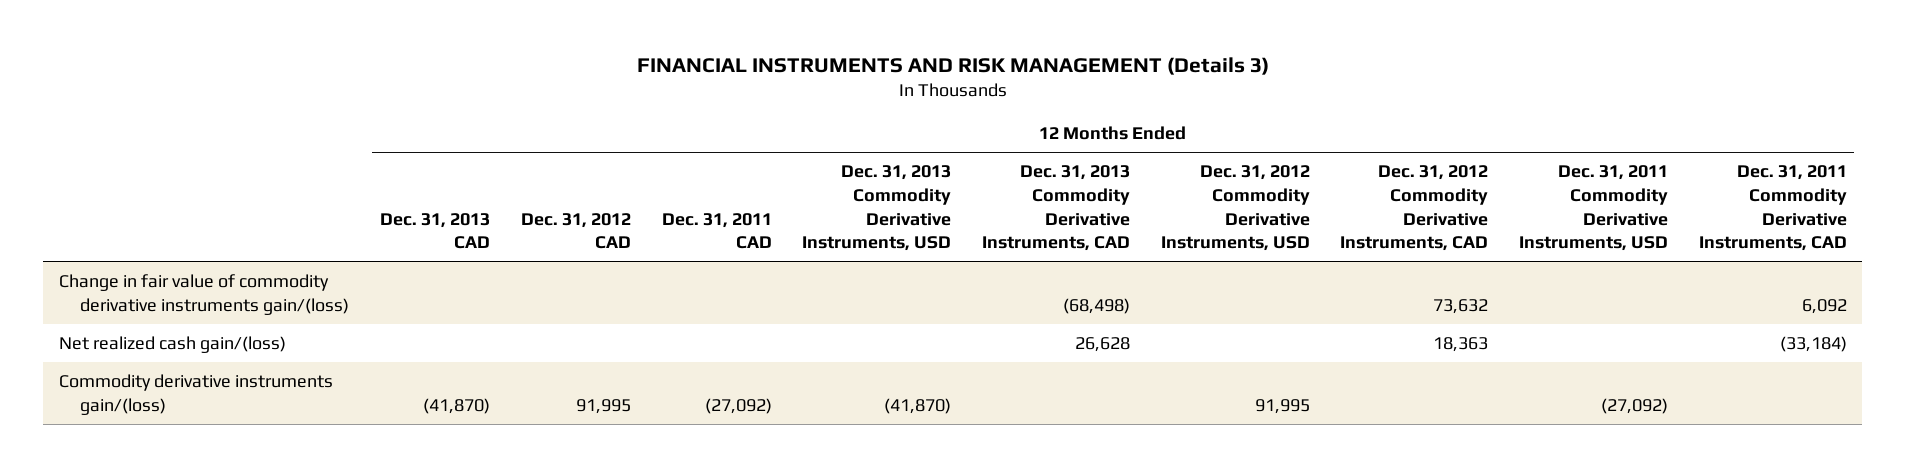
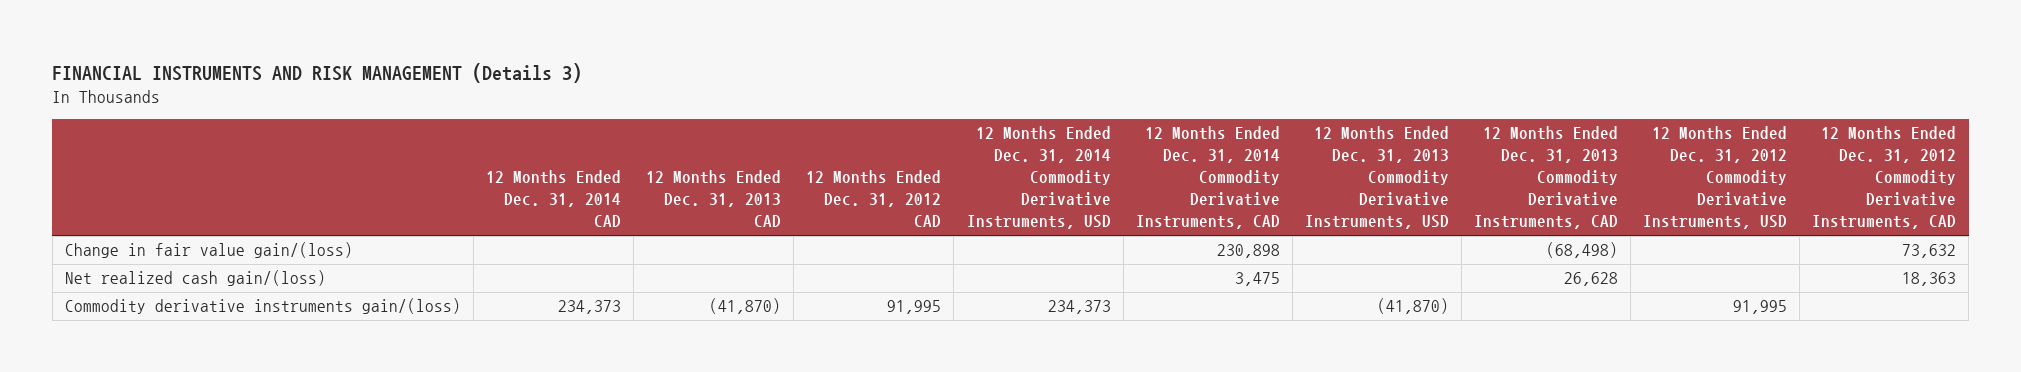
- | 12 Months Ended Dec. 31, 2013 CAD | 12 Months Ended Dec. 31, 2012 CAD | 12 Months Ended Dec. 31, 2011 CAD | 12 Months Ended Dec. 31, 2013 Commodity Derivative Instruments, USD | 12 Months Ended Dec. 31, 2013 Commodity Derivative Instruments, CAD | 12 Months Ended Dec. 31, 2012 Commodity Derivative Instruments, USD | 12 Months Ended Dec. 31, 2012 Commodity Derivative Instruments, CAD | 12 Months Ended Dec. 31, 2011 Commodity Derivative Instruments, USD | 12 Months Ended Dec. 31, 2011 Commodity Derivative Instruments, CAD
+ | 12 Months Ended Dec. 31, 2014 CAD | 12 Months Ended Dec. 31, 2013 CAD | 12 Months Ended Dec. 31, 2012 CAD | 12 Months Ended Dec. 31, 2014 Commodity Derivative Instruments, USD | 12 Months Ended Dec. 31, 2014 Commodity Derivative Instruments, CAD | 12 Months Ended Dec. 31, 2013 Commodity Derivative Instruments, USD | 12 Months Ended Dec. 31, 2013 Commodity Derivative Instruments, CAD | 12 Months Ended Dec. 31, 2012 Commodity Derivative Instruments, USD | 12 Months Ended Dec. 31, 2012 Commodity Derivative Instruments, CAD
- Change in fair value of commodity derivative instruments gain/(loss) | | | | | (68,498) | | 73,632 | | 6,092
+ Change in fair value gain/(loss) | | | | | 230,898 | | (68,498) | | 73,632

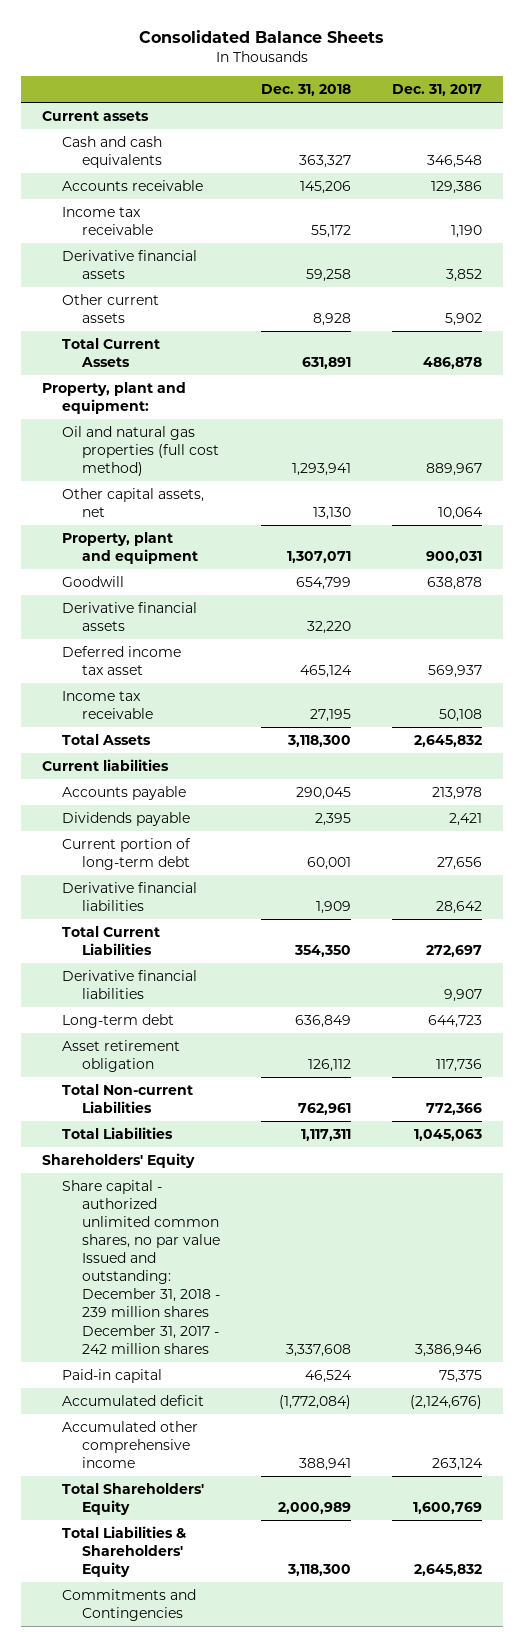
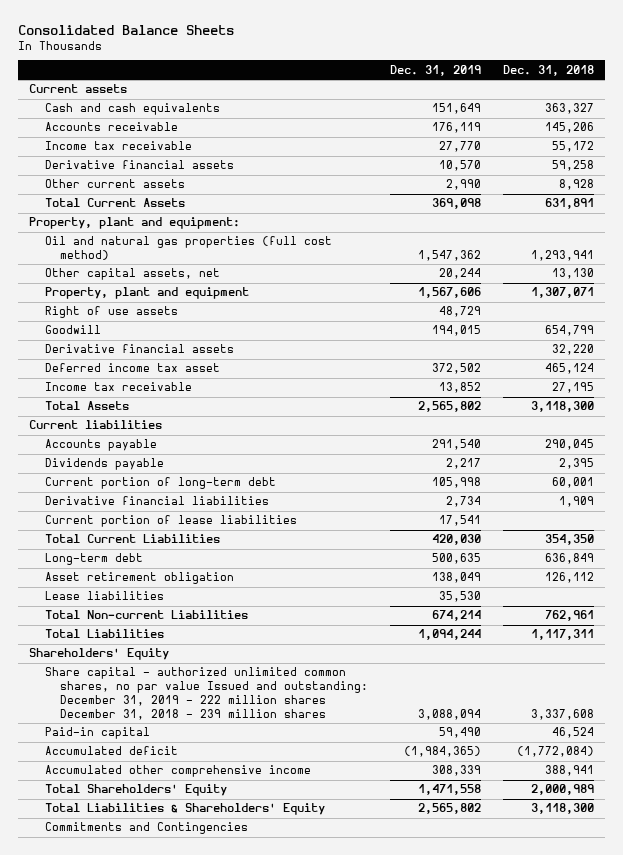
- | Dec. 31, 2018 | Dec. 31, 2017
+ | Dec. 31, 2019 | Dec. 31, 2018
+ Right of use assets | 48,729 |
+ Current portion of lease liabilities | 17,541 |
- Derivative financial liabilities | | 9,907
+ Lease liabilities | 35,530 |
- Share capital - authorized unlimited common shares, no par value Issued and outstanding: December 31, 2018 - 239 million shares December 31, 2017 - 242 million shares | 3,337,608 | 3,386,946
+ Share capital - authorized unlimited common shares, no par value Issued and outstanding: December 31, 2019 - 222 million shares December 31, 2018 - 239 million shares | 3,088,094 | 3,337,608

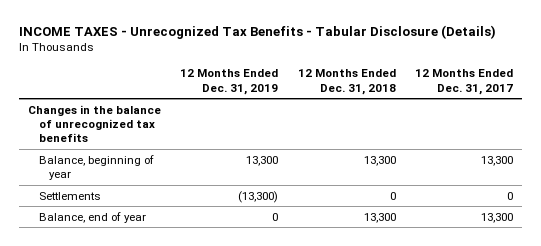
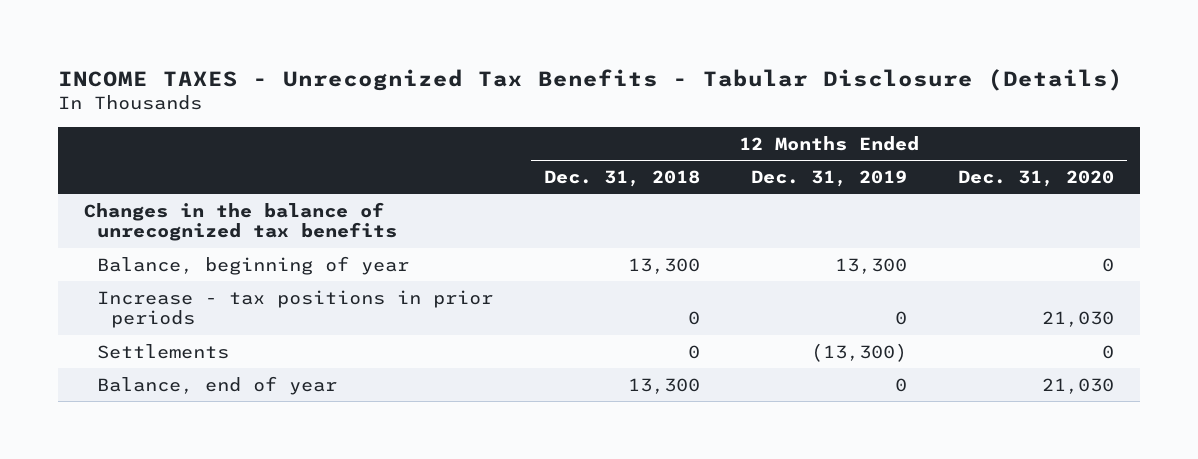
- | 12 Months Ended Dec. 31, 2019 | 12 Months Ended Dec. 31, 2018 | 12 Months Ended Dec. 31, 2017
+ | 12 Months Ended Dec. 31, 2018 | 12 Months Ended Dec. 31, 2019 | 12 Months Ended Dec. 31, 2020
+ Increase - tax positions in prior periods | 0 | 0 | 21,030

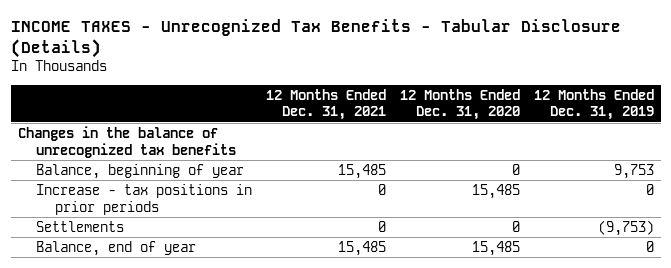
- | 12 Months Ended Dec. 31, 2018 | 12 Months Ended Dec. 31, 2019 | 12 Months Ended Dec. 31, 2020
+ | 12 Months Ended Dec. 31, 2021 | 12 Months Ended Dec. 31, 2020 | 12 Months Ended Dec. 31, 2019
- Balance, beginning of year | 13,300 | 13,300 | 0
- Increase - tax positions in prior periods | 0 | 0 | 21,030
- Settlements | 0 | (13,300) | 0
- Balance, end of year | 13,300 | 0 | 21,030
+ Balance, beginning of year | 15,485 | 0 | 9,753
+ Increase - tax positions in prior periods | 0 | 15,485 | 0
+ Settlements | 0 | 0 | (9,753)
+ Balance, end of year | 15,485 | 15,485 | 0

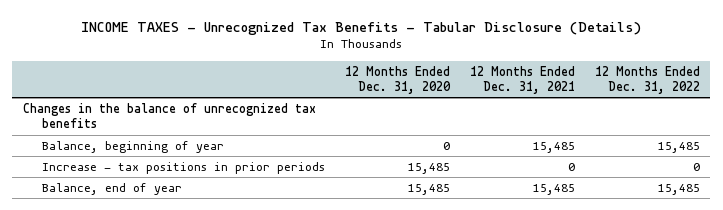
- | 12 Months Ended Dec. 31, 2021 | 12 Months Ended Dec. 31, 2020 | 12 Months Ended Dec. 31, 2019
+ | 12 Months Ended Dec. 31, 2020 | 12 Months Ended Dec. 31, 2021 | 12 Months Ended Dec. 31, 2022
- Settlements | 0 | 0 | (9,753)

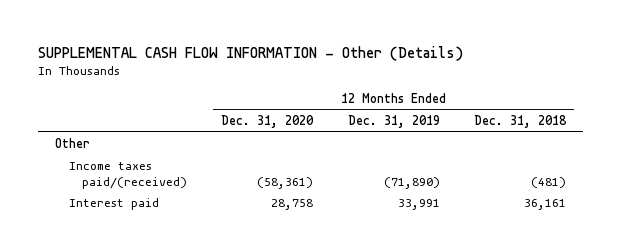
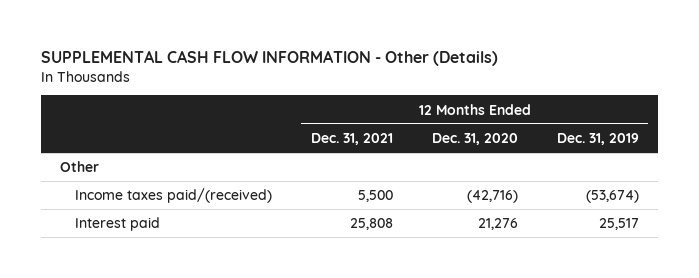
- | 12 Months Ended Dec. 31, 2020 | 12 Months Ended Dec. 31, 2019 | 12 Months Ended Dec. 31, 2018
+ | 12 Months Ended Dec. 31, 2021 | 12 Months Ended Dec. 31, 2020 | 12 Months Ended Dec. 31, 2019
- Income taxes paid/(received) | (58,361) | (71,890) | (481)
- Interest paid | 28,758 | 33,991 | 36,161
+ Income taxes paid/(received) | 5,500 | (42,716) | (53,674)
+ Interest paid | 25,808 | 21,276 | 25,517

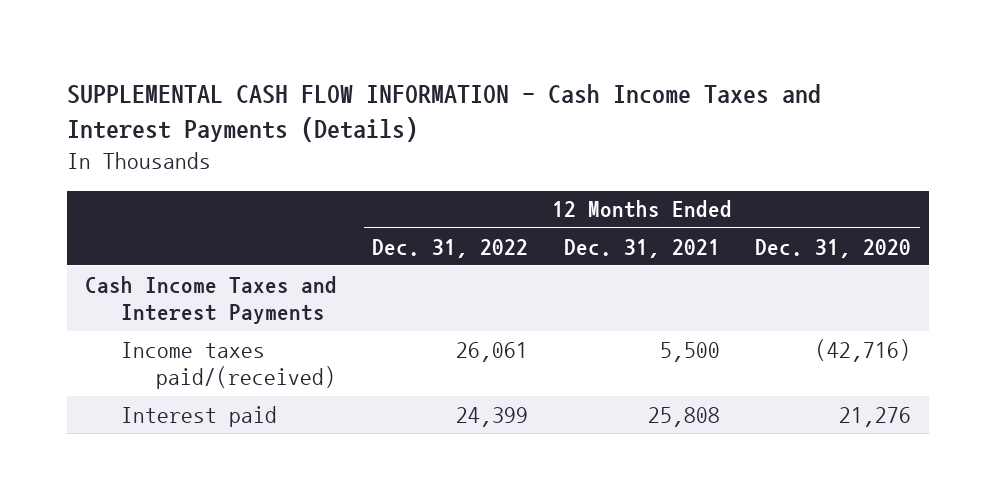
- SUPPLEMENTAL CASH FLOW INFORMATION - Other (Details)
+ SUPPLEMENTAL CASH FLOW INFORMATION - Cash Income Taxes and Interest Payments (Details)
- | 12 Months Ended Dec. 31, 2021 | 12 Months Ended Dec. 31, 2020 | 12 Months Ended Dec. 31, 2019
+ | 12 Months Ended Dec. 31, 2022 | 12 Months Ended Dec. 31, 2021 | 12 Months Ended Dec. 31, 2020
- Other
+ Cash Income Taxes and Interest Payments

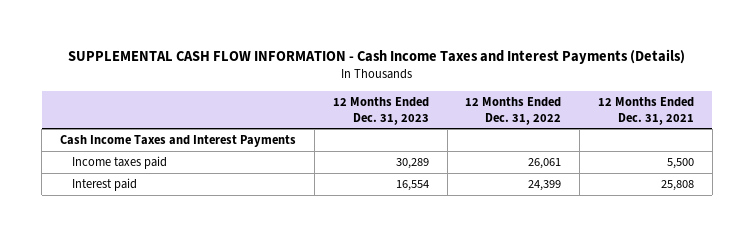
- | 12 Months Ended Dec. 31, 2022 | 12 Months Ended Dec. 31, 2021 | 12 Months Ended Dec. 31, 2020
+ | 12 Months Ended Dec. 31, 2023 | 12 Months Ended Dec. 31, 2022 | 12 Months Ended Dec. 31, 2021
- Income taxes paid/(received) | 26,061 | 5,500 | (42,716)
+ Income taxes paid | 30,289 | 26,061 | 5,500

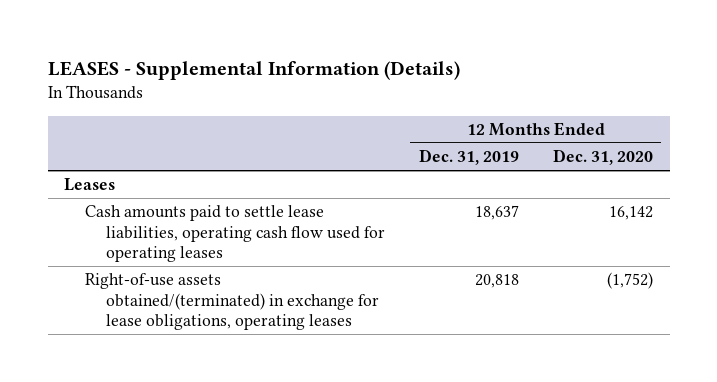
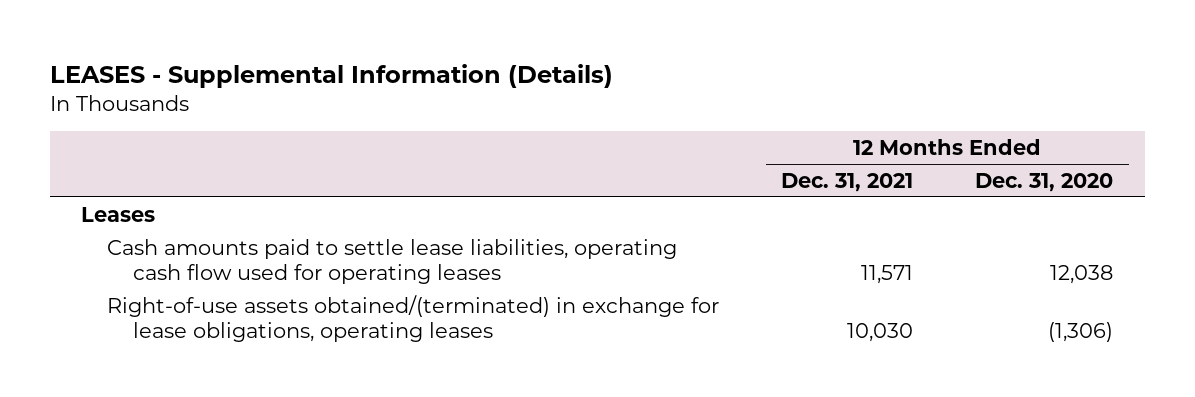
- | 12 Months Ended Dec. 31, 2019 | 12 Months Ended Dec. 31, 2020
+ | 12 Months Ended Dec. 31, 2021 | 12 Months Ended Dec. 31, 2020
- Cash amounts paid to settle lease liabilities, operating cash flow used for operating leases | 18,637 | 16,142
- Right-of-use assets obtained/(terminated) in exchange for lease obligations, operating leases | 20,818 | (1,752)
+ Cash amounts paid to settle lease liabilities, operating cash flow used for operating leases | 11,571 | 12,038
+ Right-of-use assets obtained/(terminated) in exchange for lease obligations, operating leases | 10,030 | (1,306)

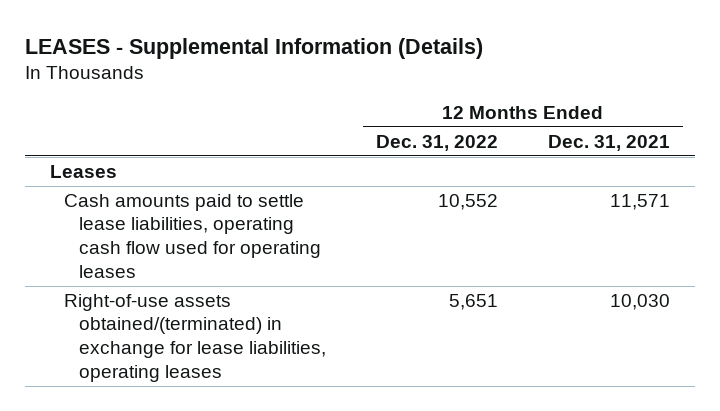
- | 12 Months Ended Dec. 31, 2021 | 12 Months Ended Dec. 31, 2020
+ | 12 Months Ended Dec. 31, 2022 | 12 Months Ended Dec. 31, 2021
- Right-of-use assets obtained/(terminated) in exchange for lease obligations, operating leases | 10,030 | (1,306)
+ Right-of-use assets obtained/(terminated) in exchange for lease liabilities, operating leases | 5,651 | 10,030

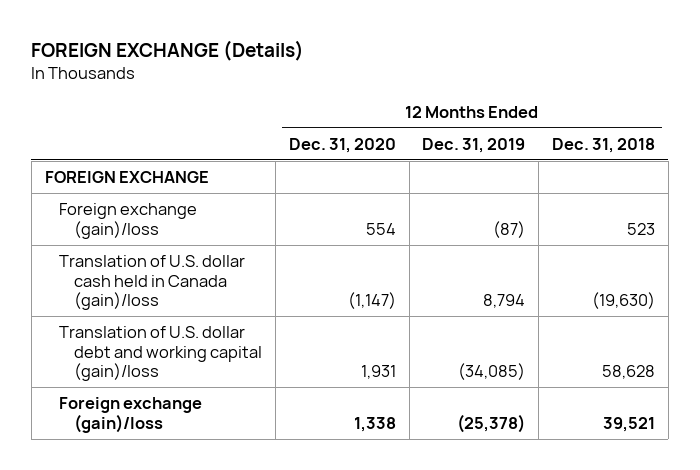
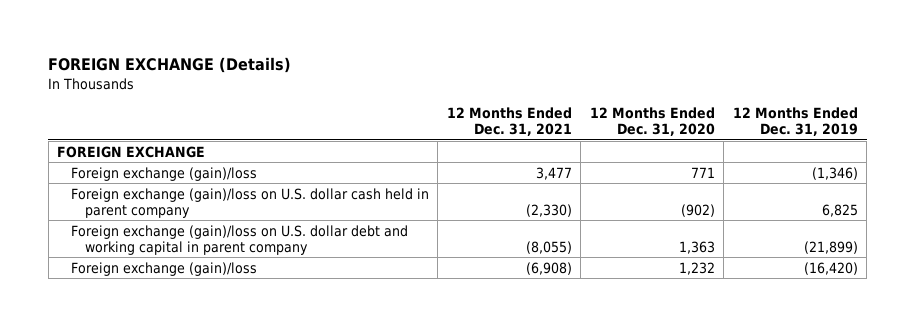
- | 12 Months Ended Dec. 31, 2020 | 12 Months Ended Dec. 31, 2019 | 12 Months Ended Dec. 31, 2018
+ | 12 Months Ended Dec. 31, 2021 | 12 Months Ended Dec. 31, 2020 | 12 Months Ended Dec. 31, 2019
- Foreign exchange (gain)/loss | 554 | (87) | 523
- Translation of U.S. dollar cash held in Canada (gain)/loss | (1,147) | 8,794 | (19,630)
- Translation of U.S. dollar debt and working capital (gain)/loss | 1,931 | (34,085) | 58,628
- Foreign exchange (gain)/loss | 1,338 | (25,378) | 39,521
+ Foreign exchange (gain)/loss | 3,477 | 771 | (1,346)
+ Foreign exchange (gain)/loss on U.S. dollar cash held in parent company | (2,330) | (902) | 6,825
+ Foreign exchange (gain)/loss on U.S. dollar debt and working capital in parent company | (8,055) | 1,363 | (21,899)
+ Foreign exchange (gain)/loss | (6,908) | 1,232 | (16,420)

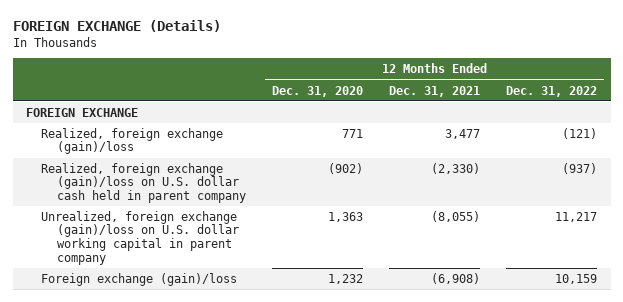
- | 12 Months Ended Dec. 31, 2021 | 12 Months Ended Dec. 31, 2020 | 12 Months Ended Dec. 31, 2019
+ | 12 Months Ended Dec. 31, 2020 | 12 Months Ended Dec. 31, 2021 | 12 Months Ended Dec. 31, 2022
- Foreign exchange (gain)/loss | 3,477 | 771 | (1,346)
- Foreign exchange (gain)/loss on U.S. dollar cash held in parent company | (2,330) | (902) | 6,825
- Foreign exchange (gain)/loss on U.S. dollar debt and working capital in parent company | (8,055) | 1,363 | (21,899)
+ Realized, foreign exchange (gain)/loss | 771 | 3,477 | (121)
+ Realized, foreign exchange (gain)/loss on U.S. dollar cash held in parent company | (902) | (2,330) | (937)
+ Unrealized, foreign exchange (gain)/loss on U.S. dollar working capital in parent company | 1,363 | (8,055) | 11,217

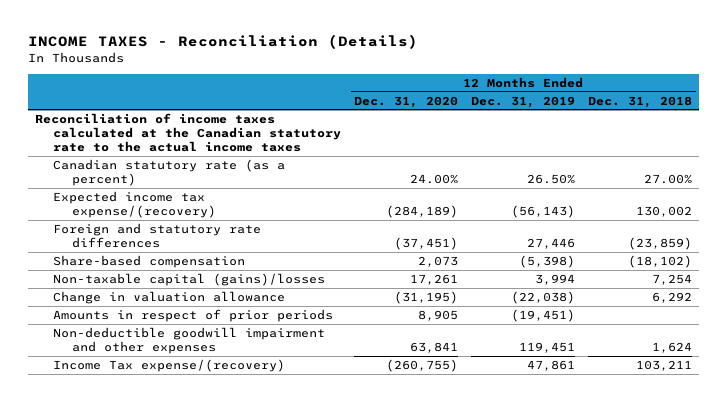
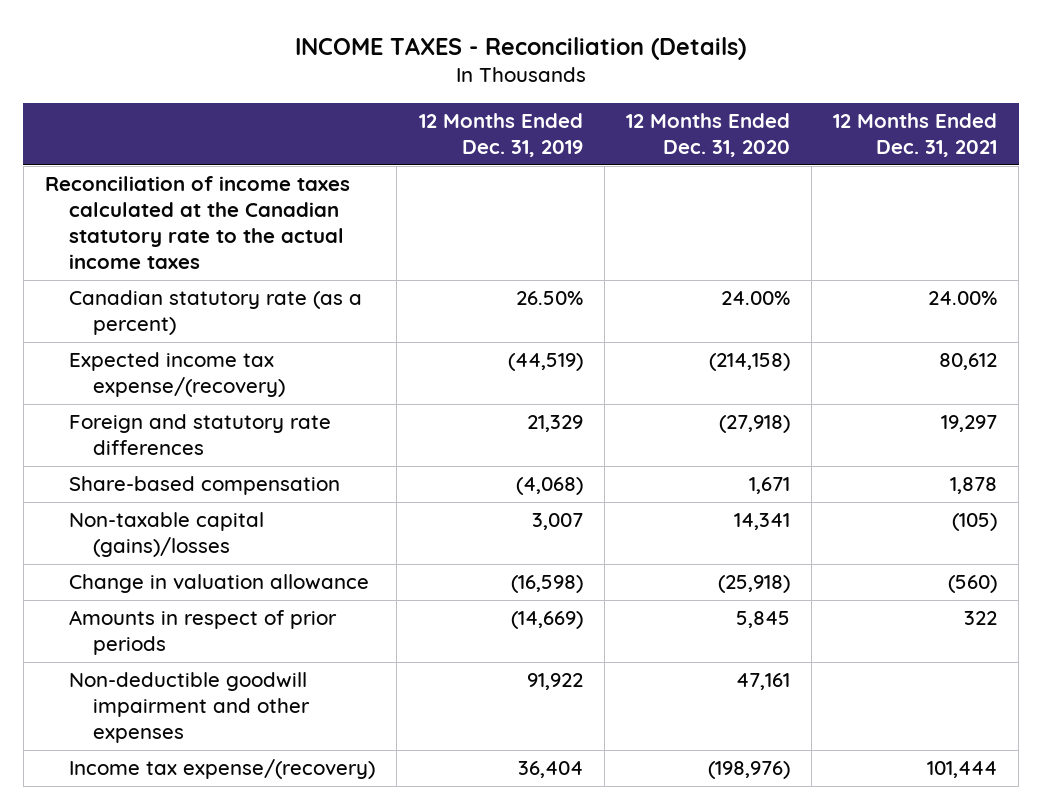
- | 12 Months Ended Dec. 31, 2020 | 12 Months Ended Dec. 31, 2019 | 12 Months Ended Dec. 31, 2018
+ | 12 Months Ended Dec. 31, 2019 | 12 Months Ended Dec. 31, 2020 | 12 Months Ended Dec. 31, 2021
- Expected income tax expense/(recovery) | (284,189) | (56,143) | 130,002
- Foreign and statutory rate differences | (37,451) | 27,446 | (23,859)
- Share-based compensation | 2,073 | (5,398) | (18,102)
- Non-taxable capital (gains)/losses | 17,261 | 3,994 | 7,254
- Change in valuation allowance | (31,195) | (22,038) | 6,292
- Amounts in respect of prior periods | 8,905 | (19,451) |
- Non-deductible goodwill impairment and other expenses | 63,841 | 119,451 | 1,624
- Income Tax expense/(recovery) | (260,755) | 47,861 | 103,211
+ Expected income tax expense/(recovery) | (44,519) | (214,158) | 80,612
+ Foreign and statutory rate differences | 21,329 | (27,918) | 19,297
+ Share-based compensation | (4,068) | 1,671 | 1,878
+ Non-taxable capital (gains)/losses | 3,007 | 14,341 | (105)
+ Change in valuation allowance | (16,598) | (25,918) | (560)
+ Amounts in respect of prior periods | (14,669) | 5,845 | 322
+ Non-deductible goodwill impairment and other expenses | 91,922 | 47,161 |
+ Income tax expense/(recovery) | 36,404 | (198,976) | 101,444

